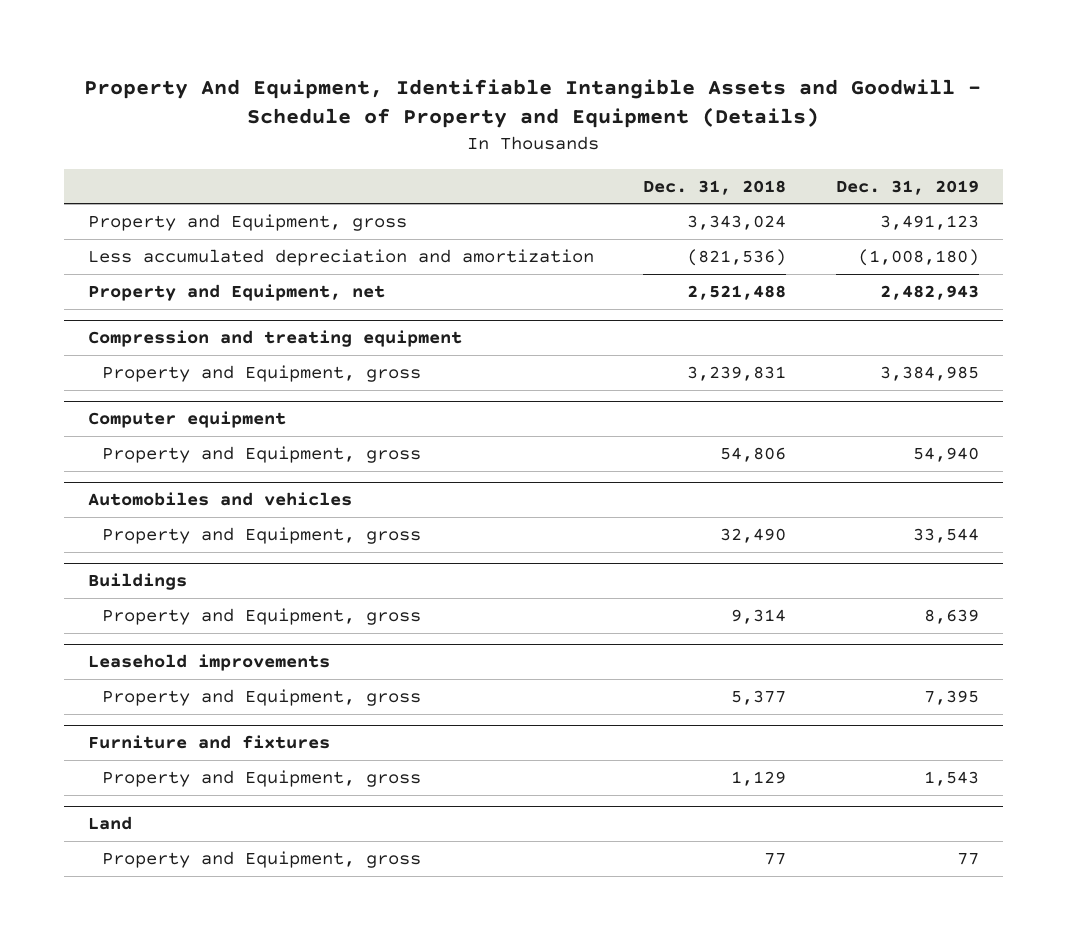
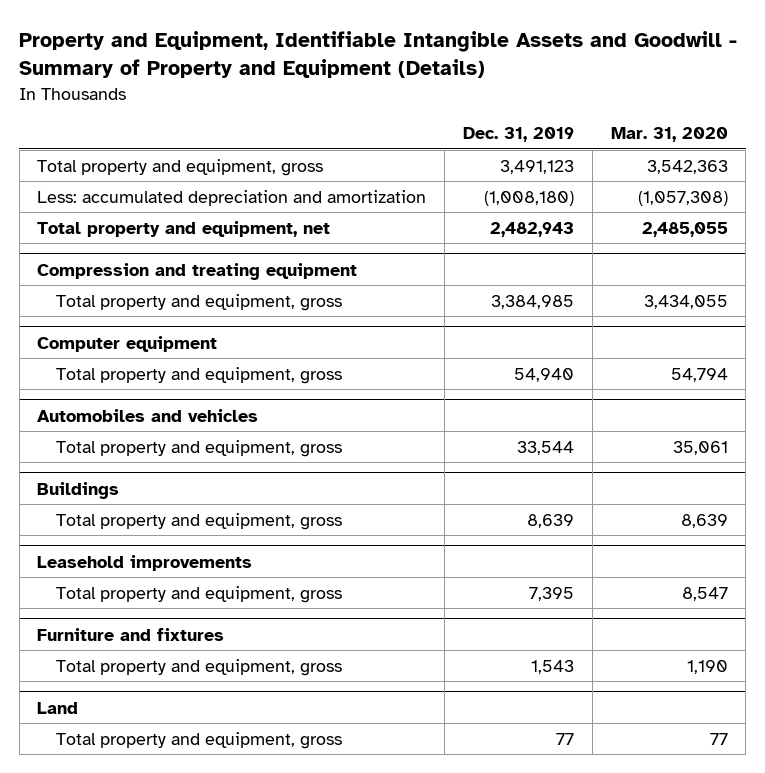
- Property And Equipment, Identifiable Intangible Assets and Goodwill - Schedule of Property and Equipment (Details)
+ Property and Equipment, Identifiable Intangible Assets and Goodwill - Summary of Property and Equipment (Details)
- | Dec. 31, 2018 | Dec. 31, 2019
+ | Dec. 31, 2019 | Mar. 31, 2020
- Property and Equipment, gross | 3,343,024 | 3,491,123
- Less accumulated depreciation and amortization | (821,536) | (1,008,180)
- Property and Equipment, net | 2,521,488 | 2,482,943
+ Total property and equipment, gross | 3,491,123 | 3,542,363
+ Less: accumulated depreciation and amortization | (1,008,180) | (1,057,308)
+ Total property and equipment, net | 2,482,943 | 2,485,055
@ Compression and treating equipment
- Property and Equipment, gross | 3,239,831 | 3,384,985
+ Total property and equipment, gross | 3,384,985 | 3,434,055
@ Computer equipment
- Property and Equipment, gross | 54,806 | 54,940
+ Total property and equipment, gross | 54,940 | 54,794
@ Automobiles and vehicles
- Property and Equipment, gross | 32,490 | 33,544
+ Total property and equipment, gross | 33,544 | 35,061
@ Buildings
- Property and Equipment, gross | 9,314 | 8,639
+ Total property and equipment, gross | 8,639 | 8,639
@ Leasehold improvements
- Property and Equipment, gross | 5,377 | 7,395
+ Total property and equipment, gross | 7,395 | 8,547
@ Furniture and fixtures
- Property and Equipment, gross | 1,129 | 1,543
+ Total property and equipment, gross | 1,543 | 1,190
@ Land
- Property and Equipment, gross | 77 | 77
+ Total property and equipment, gross | 77 | 77

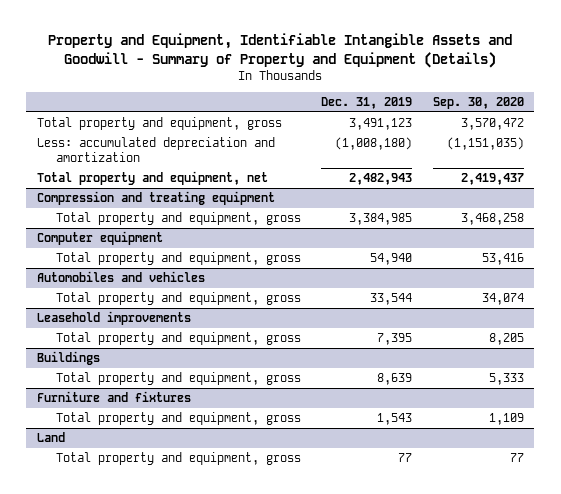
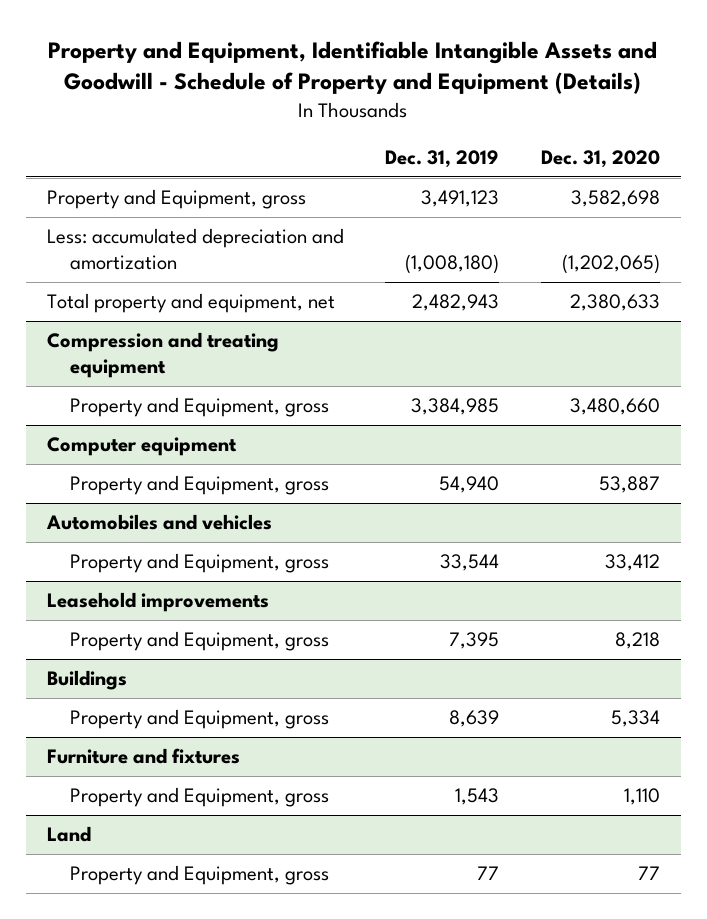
- Property and Equipment, Identifiable Intangible Assets and Goodwill - Summary of Property and Equipment (Details)
+ Property and Equipment, Identifiable Intangible Assets and Goodwill - Schedule of Property and Equipment (Details)
- | Dec. 31, 2019 | Sep. 30, 2020
+ | Dec. 31, 2019 | Dec. 31, 2020
- Total property and equipment, gross | 3,491,123 | 3,570,472
+ Property and Equipment, gross | 3,491,123 | 3,582,698
@ Compression and treating equipment
- Total property and equipment, gross | 3,384,985 | 3,468,258
+ Property and Equipment, gross | 3,384,985 | 3,480,660
@ Computer equipment
- Total property and equipment, gross | 54,940 | 53,416
+ Property and Equipment, gross | 54,940 | 53,887
@ Automobiles and vehicles
- Total property and equipment, gross | 33,544 | 34,074
+ Property and Equipment, gross | 33,544 | 33,412
@ Leasehold improvements
- Total property and equipment, gross | 7,395 | 8,205
+ Property and Equipment, gross | 7,395 | 8,218
@ Buildings
- Total property and equipment, gross | 8,639 | 5,333
+ Property and Equipment, gross | 8,639 | 5,334
@ Furniture and fixtures
- Total property and equipment, gross | 1,543 | 1,109
+ Property and Equipment, gross | 1,543 | 1,110
@ Land
- Total property and equipment, gross | 77 | 77
+ Property and Equipment, gross | 77 | 77

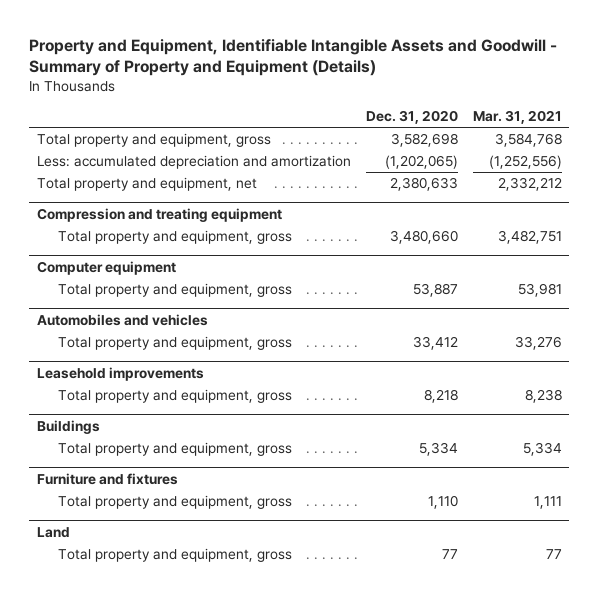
- Property and Equipment, Identifiable Intangible Assets and Goodwill - Schedule of Property and Equipment (Details)
+ Property and Equipment, Identifiable Intangible Assets and Goodwill - Summary of Property and Equipment (Details)
- | Dec. 31, 2019 | Dec. 31, 2020
+ | Dec. 31, 2020 | Mar. 31, 2021
- Property and Equipment, gross | 3,491,123 | 3,582,698
+ Total property and equipment, gross | 3,582,698 | 3,584,768
@ Compression and treating equipment
- Property and Equipment, gross | 3,384,985 | 3,480,660
+ Total property and equipment, gross | 3,480,660 | 3,482,751
@ Computer equipment
- Property and Equipment, gross | 54,940 | 53,887
+ Total property and equipment, gross | 53,887 | 53,981
@ Automobiles and vehicles
- Property and Equipment, gross | 33,544 | 33,412
+ Total property and equipment, gross | 33,412 | 33,276
@ Leasehold improvements
- Property and Equipment, gross | 7,395 | 8,218
+ Total property and equipment, gross | 8,218 | 8,238
@ Buildings
- Property and Equipment, gross | 8,639 | 5,334
+ Total property and equipment, gross | 5,334 | 5,334
@ Furniture and fixtures
- Property and Equipment, gross | 1,543 | 1,110
+ Total property and equipment, gross | 1,110 | 1,111
@ Land
- Property and Equipment, gross | 77 | 77
+ Total property and equipment, gross | 77 | 77

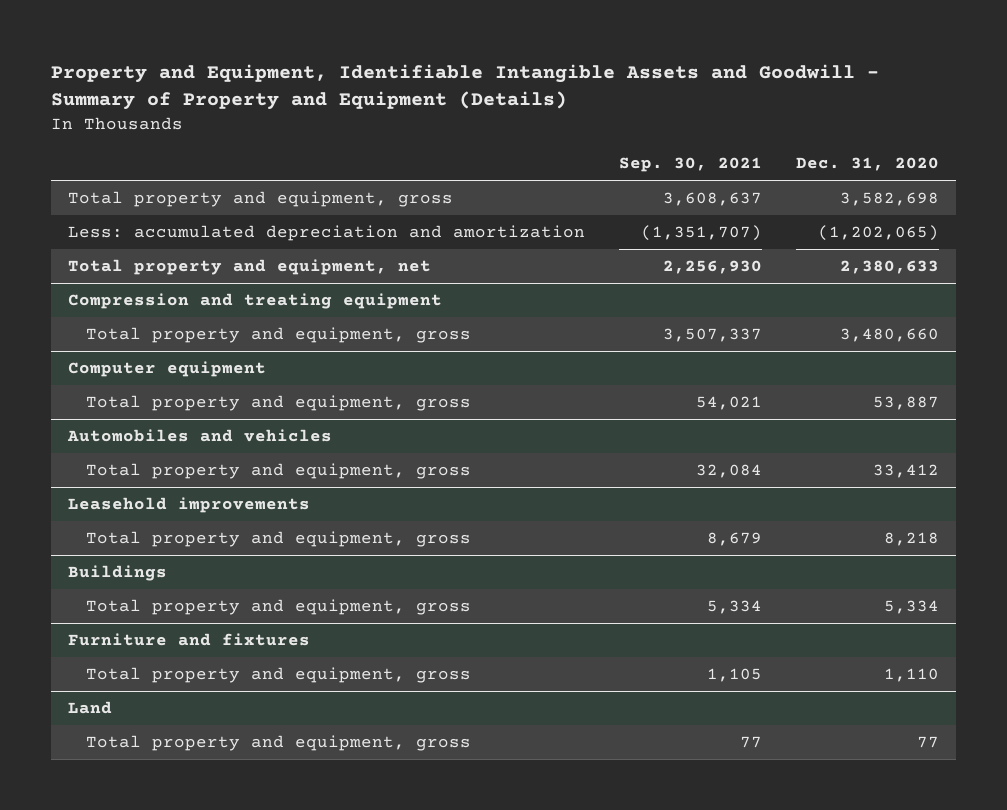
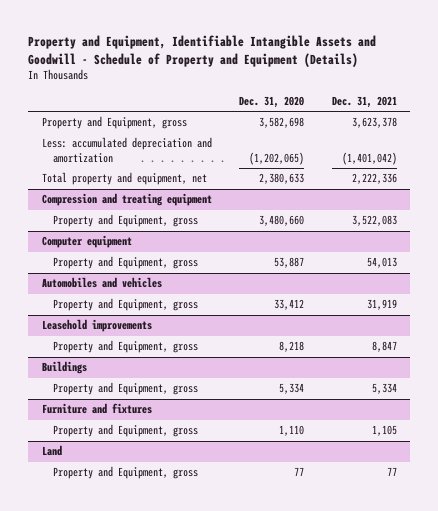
- Property and Equipment, Identifiable Intangible Assets and Goodwill - Summary of Property and Equipment (Details)
+ Property and Equipment, Identifiable Intangible Assets and Goodwill - Schedule of Property and Equipment (Details)
- | Sep. 30, 2021 | Dec. 31, 2020
+ | Dec. 31, 2020 | Dec. 31, 2021
- Total property and equipment, gross | 3,608,637 | 3,582,698
+ Property and Equipment, gross | 3,582,698 | 3,623,378
@ Compression and treating equipment
- Total property and equipment, gross | 3,507,337 | 3,480,660
+ Property and Equipment, gross | 3,480,660 | 3,522,083
@ Computer equipment
- Total property and equipment, gross | 54,021 | 53,887
+ Property and Equipment, gross | 53,887 | 54,013
@ Automobiles and vehicles
- Total property and equipment, gross | 32,084 | 33,412
+ Property and Equipment, gross | 33,412 | 31,919
@ Leasehold improvements
- Total property and equipment, gross | 8,679 | 8,218
+ Property and Equipment, gross | 8,218 | 8,847
@ Buildings
- Total property and equipment, gross | 5,334 | 5,334
+ Property and Equipment, gross | 5,334 | 5,334
@ Furniture and fixtures
- Total property and equipment, gross | 1,105 | 1,110
+ Property and Equipment, gross | 1,110 | 1,105
@ Land
- Total property and equipment, gross | 77 | 77
+ Property and Equipment, gross | 77 | 77

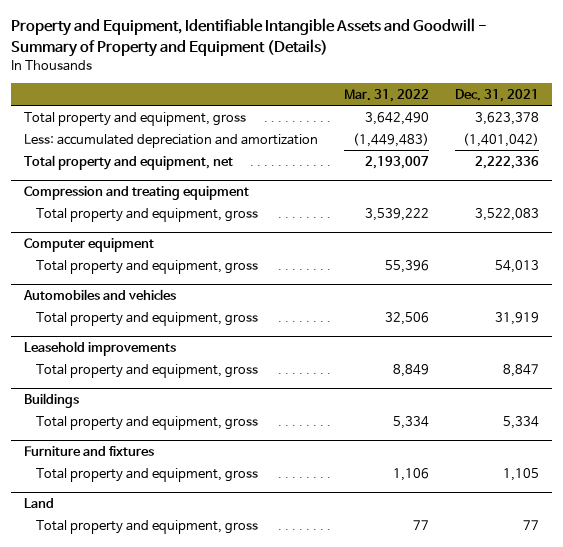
- Property and Equipment, Identifiable Intangible Assets and Goodwill - Schedule of Property and Equipment (Details)
+ Property and Equipment, Identifiable Intangible Assets and Goodwill - Summary of Property and Equipment (Details)
- | Dec. 31, 2020 | Dec. 31, 2021
+ | Mar. 31, 2022 | Dec. 31, 2021
- Property and Equipment, gross | 3,582,698 | 3,623,378
+ Total property and equipment, gross | 3,642,490 | 3,623,378
@ Compression and treating equipment
- Property and Equipment, gross | 3,480,660 | 3,522,083
+ Total property and equipment, gross | 3,539,222 | 3,522,083
@ Computer equipment
- Property and Equipment, gross | 53,887 | 54,013
+ Total property and equipment, gross | 55,396 | 54,013
@ Automobiles and vehicles
- Property and Equipment, gross | 33,412 | 31,919
+ Total property and equipment, gross | 32,506 | 31,919
@ Leasehold improvements
- Property and Equipment, gross | 8,218 | 8,847
+ Total property and equipment, gross | 8,849 | 8,847
@ Buildings
- Property and Equipment, gross | 5,334 | 5,334
+ Total property and equipment, gross | 5,334 | 5,334
@ Furniture and fixtures
- Property and Equipment, gross | 1,110 | 1,105
+ Total property and equipment, gross | 1,106 | 1,105
@ Land
- Property and Equipment, gross | 77 | 77
+ Total property and equipment, gross | 77 | 77

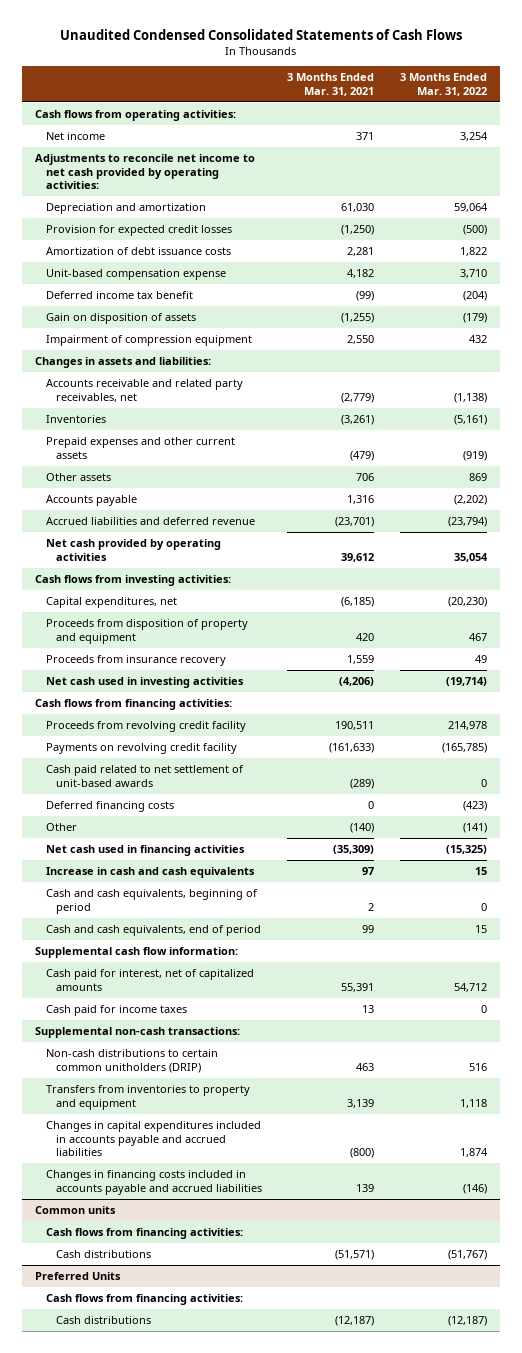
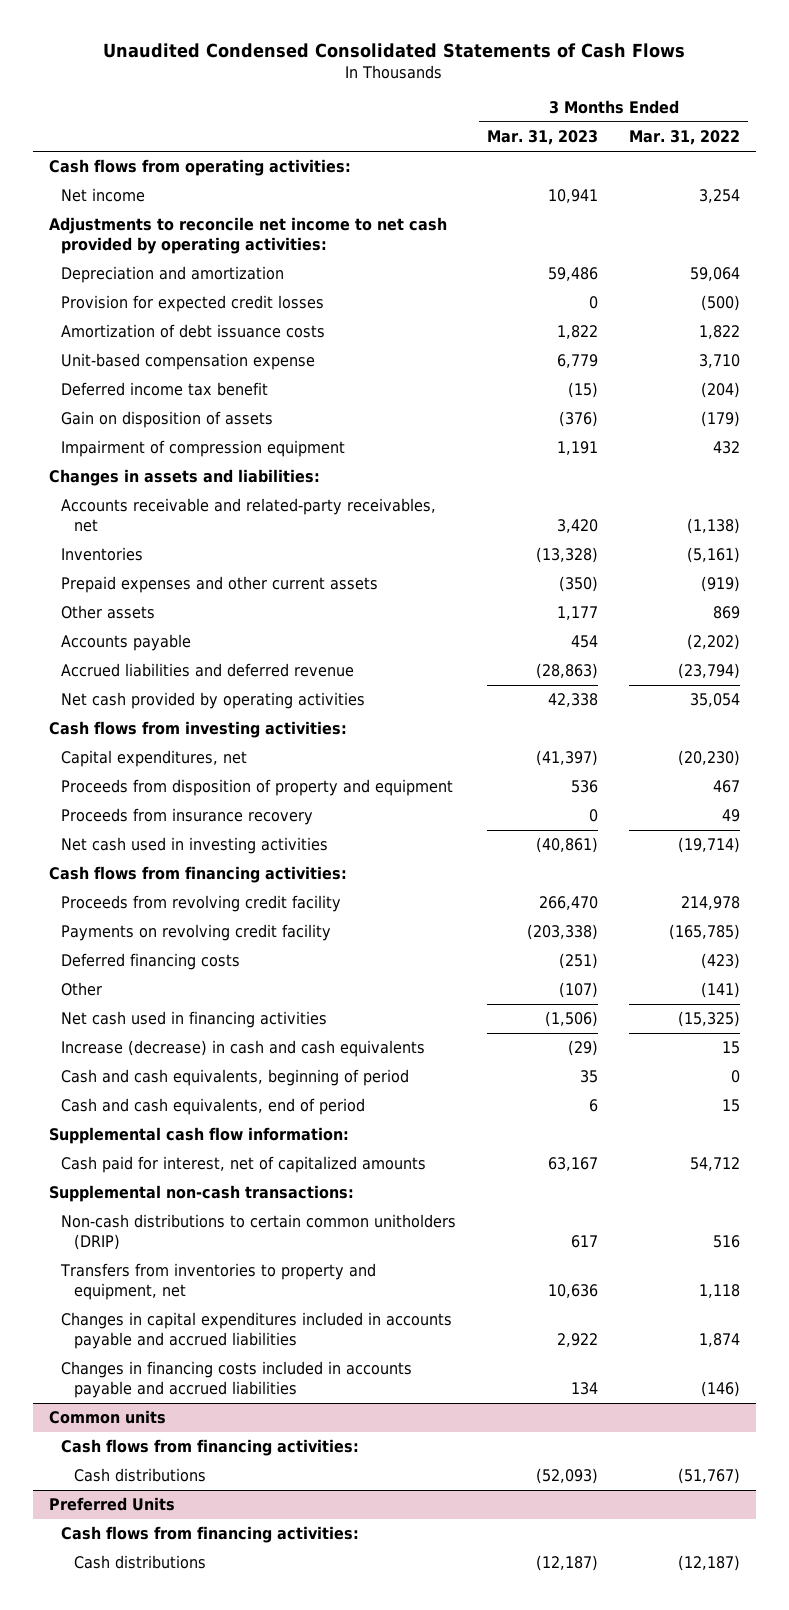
- | 3 Months Ended Mar. 31, 2021 | 3 Months Ended Mar. 31, 2022
+ | 3 Months Ended Mar. 31, 2023 | 3 Months Ended Mar. 31, 2022
- Accounts receivable and related party receivables, net | (2,779) | (1,138)
+ Accounts receivable and related-party receivables, net | 3,420 | (1,138)
- Cash paid related to net settlement of unit-based awards | (289) | 0
- Increase in cash and cash equivalents | 97 | 15
+ Increase (decrease) in cash and cash equivalents | (29) | 15
- Cash paid for income taxes | 13 | 0
- Transfers from inventories to property and equipment | 3,139 | 1,118
+ Transfers from inventories to property and equipment, net | 10,636 | 1,118

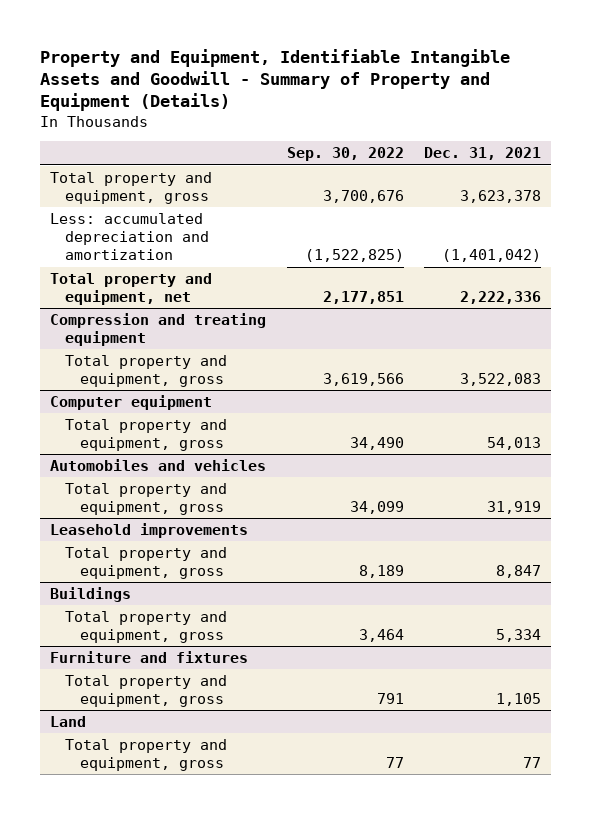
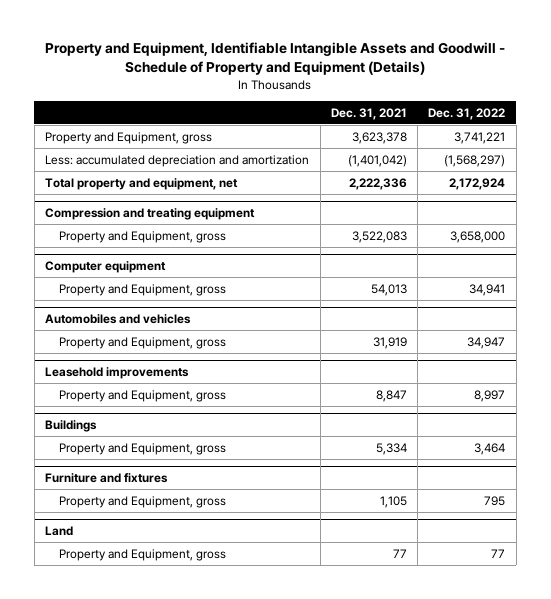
- Property and Equipment, Identifiable Intangible Assets and Goodwill - Summary of Property and Equipment (Details)
+ Property and Equipment, Identifiable Intangible Assets and Goodwill - Schedule of Property and Equipment (Details)
- | Sep. 30, 2022 | Dec. 31, 2021
+ | Dec. 31, 2021 | Dec. 31, 2022
- Total property and equipment, gross | 3,700,676 | 3,623,378
+ Property and Equipment, gross | 3,623,378 | 3,741,221
@ Compression and treating equipment
- Total property and equipment, gross | 3,619,566 | 3,522,083
+ Property and Equipment, gross | 3,522,083 | 3,658,000
@ Computer equipment
- Total property and equipment, gross | 34,490 | 54,013
+ Property and Equipment, gross | 54,013 | 34,941
@ Automobiles and vehicles
- Total property and equipment, gross | 34,099 | 31,919
+ Property and Equipment, gross | 31,919 | 34,947
@ Leasehold improvements
- Total property and equipment, gross | 8,189 | 8,847
+ Property and Equipment, gross | 8,847 | 8,997
@ Buildings
- Total property and equipment, gross | 3,464 | 5,334
+ Property and Equipment, gross | 5,334 | 3,464
@ Furniture and fixtures
- Total property and equipment, gross | 791 | 1,105
+ Property and Equipment, gross | 1,105 | 795
@ Land
- Total property and equipment, gross | 77 | 77
+ Property and Equipment, gross | 77 | 77

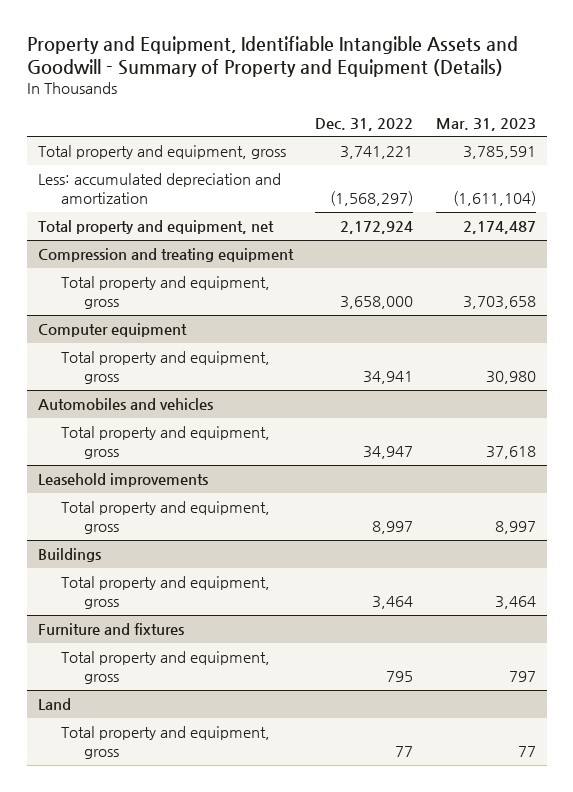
- Property and Equipment, Identifiable Intangible Assets and Goodwill - Schedule of Property and Equipment (Details)
+ Property and Equipment, Identifiable Intangible Assets and Goodwill - Summary of Property and Equipment (Details)
- | Dec. 31, 2021 | Dec. 31, 2022
+ | Dec. 31, 2022 | Mar. 31, 2023
- Property and Equipment, gross | 3,623,378 | 3,741,221
+ Total property and equipment, gross | 3,741,221 | 3,785,591
@ Compression and treating equipment
- Property and Equipment, gross | 3,522,083 | 3,658,000
+ Total property and equipment, gross | 3,658,000 | 3,703,658
@ Computer equipment
- Property and Equipment, gross | 54,013 | 34,941
+ Total property and equipment, gross | 34,941 | 30,980
@ Automobiles and vehicles
- Property and Equipment, gross | 31,919 | 34,947
+ Total property and equipment, gross | 34,947 | 37,618
@ Leasehold improvements
- Property and Equipment, gross | 8,847 | 8,997
+ Total property and equipment, gross | 8,997 | 8,997
@ Buildings
- Property and Equipment, gross | 5,334 | 3,464
+ Total property and equipment, gross | 3,464 | 3,464
@ Furniture and fixtures
- Property and Equipment, gross | 1,105 | 795
+ Total property and equipment, gross | 795 | 797
@ Land
- Property and Equipment, gross | 77 | 77
+ Total property and equipment, gross | 77 | 77

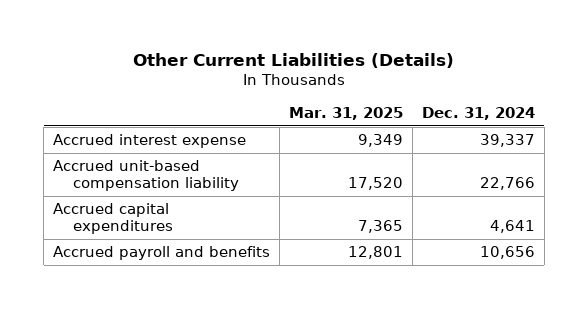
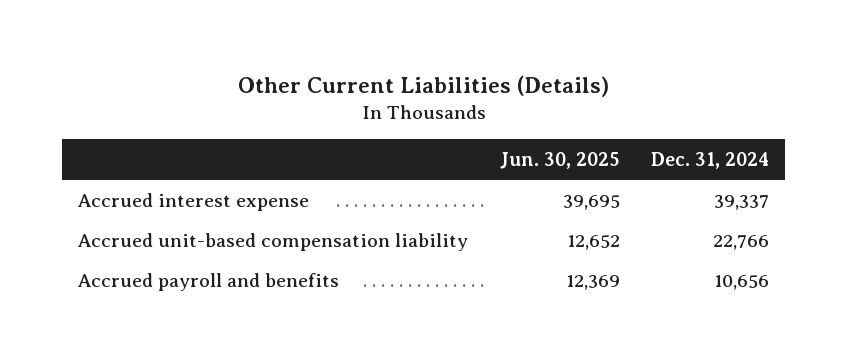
- | Mar. 31, 2025 | Dec. 31, 2024
+ | Jun. 30, 2025 | Dec. 31, 2024
- Accrued capital expenditures | 7,365 | 4,641

